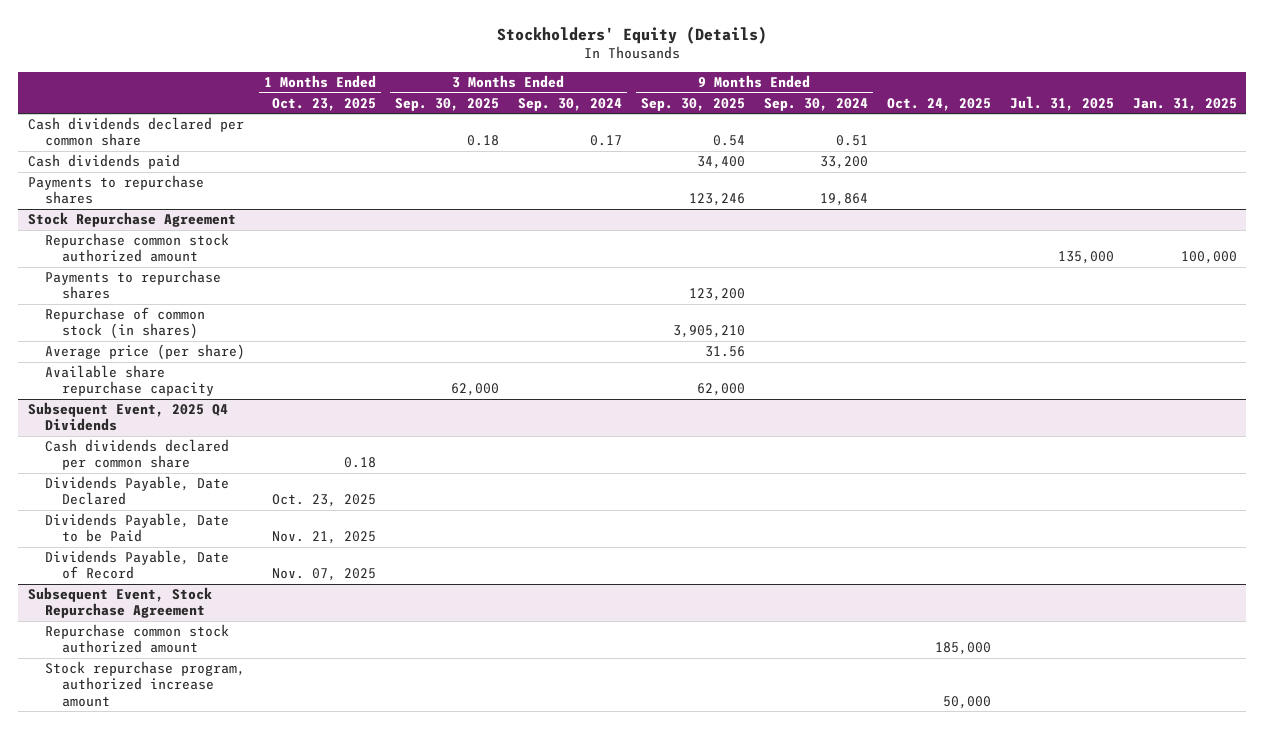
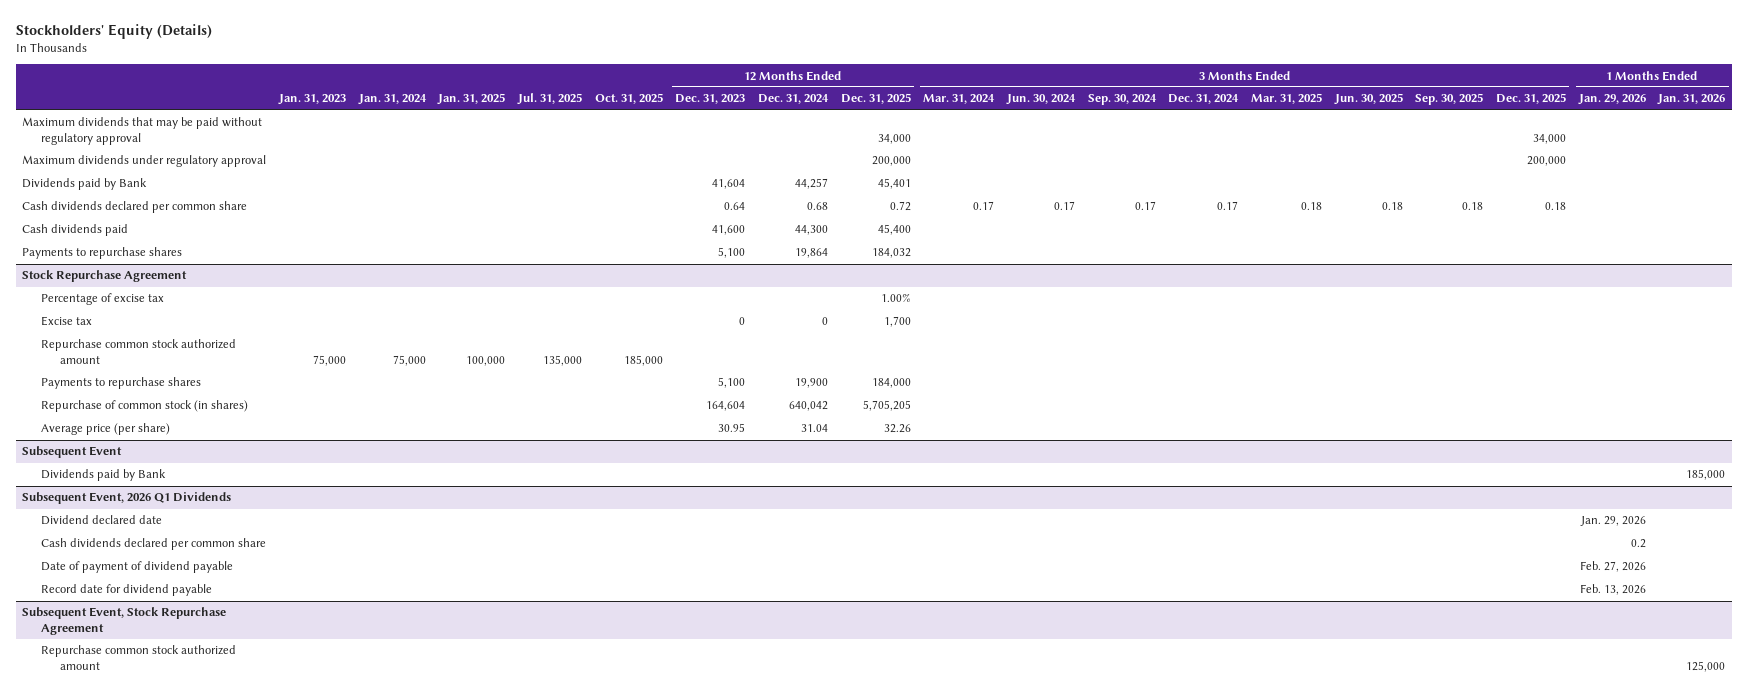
- | 1 Months Ended Oct. 23, 2025 | 3 Months Ended Sep. 30, 2025 | 3 Months Ended Sep. 30, 2024 | 9 Months Ended Sep. 30, 2025 | 9 Months Ended Sep. 30, 2024 | Oct. 24, 2025 | Jul. 31, 2025 | Jan. 31, 2025
+ | Jan. 31, 2023 | Jan. 31, 2024 | Jan. 31, 2025 | Jul. 31, 2025 | Oct. 31, 2025 | 12 Months Ended Dec. 31, 2023 | 12 Months Ended Dec. 31, 2024 | 12 Months Ended Dec. 31, 2025 | 3 Months Ended Mar. 31, 2024 | 3 Months Ended Jun. 30, 2024 | 3 Months Ended Sep. 30, 2024 | 3 Months Ended Dec. 31, 2024 | 3 Months Ended Mar. 31, 2025 | 3 Months Ended Jun. 30, 2025 | 3 Months Ended Sep. 30, 2025 | 3 Months Ended Dec. 31, 2025 | 1 Months Ended Jan. 29, 2026 | 1 Months Ended Jan. 31, 2026
+ Maximum dividends that may be paid without regulatory approval | | | | | | | | 34,000 | | | | | | | | 34,000 | |
+ Maximum dividends under regulatory approval | | | | | | | | 200,000 | | | | | | | | 200,000 | |
+ Dividends paid by Bank | | | | | | 41,604 | 44,257 | 45,401 | | | | | | | | | |
@ Stock Repurchase Agreement
+ Percentage of excise tax | | | | | | | | 1.00% | | | | | | | | | |
+ Excise tax | | | | | | 0 | 0 | 1,700 | | | | | | | | | |
- Available share repurchase capacity | | 62,000 | | 62,000 | | | |
- Subsequent Event, 2025 Q4 Dividends
- Cash dividends declared per common share | 0.18 | | | | | | |
- Dividends Payable, Date Declared | Oct. 23, 2025 | | | | | | |
- Dividends Payable, Date to be Paid | Nov. 21, 2025 | | | | | | |
- Dividends Payable, Date of Record | Nov. 07, 2025 | | | | | | |
+ Subsequent Event
+ Dividends paid by Bank | | | | | | | | | | | | | | | | | | 185,000
+ Subsequent Event, 2026 Q1 Dividends
+ Dividend declared date | | | | | | | | | | | | | | | | | Jan. 29, 2026 |
+ Cash dividends declared per common share | | | | | | | | | | | | | | | | | 0.2 |
+ Date of payment of dividend payable | | | | | | | | | | | | | | | | | Feb. 27, 2026 |
+ Record date for dividend payable | | | | | | | | | | | | | | | | | Feb. 13, 2026 |
@ Subsequent Event, Stock Repurchase Agreement
- Stock repurchase program, authorized increase amount | | | | | | 50,000 | |

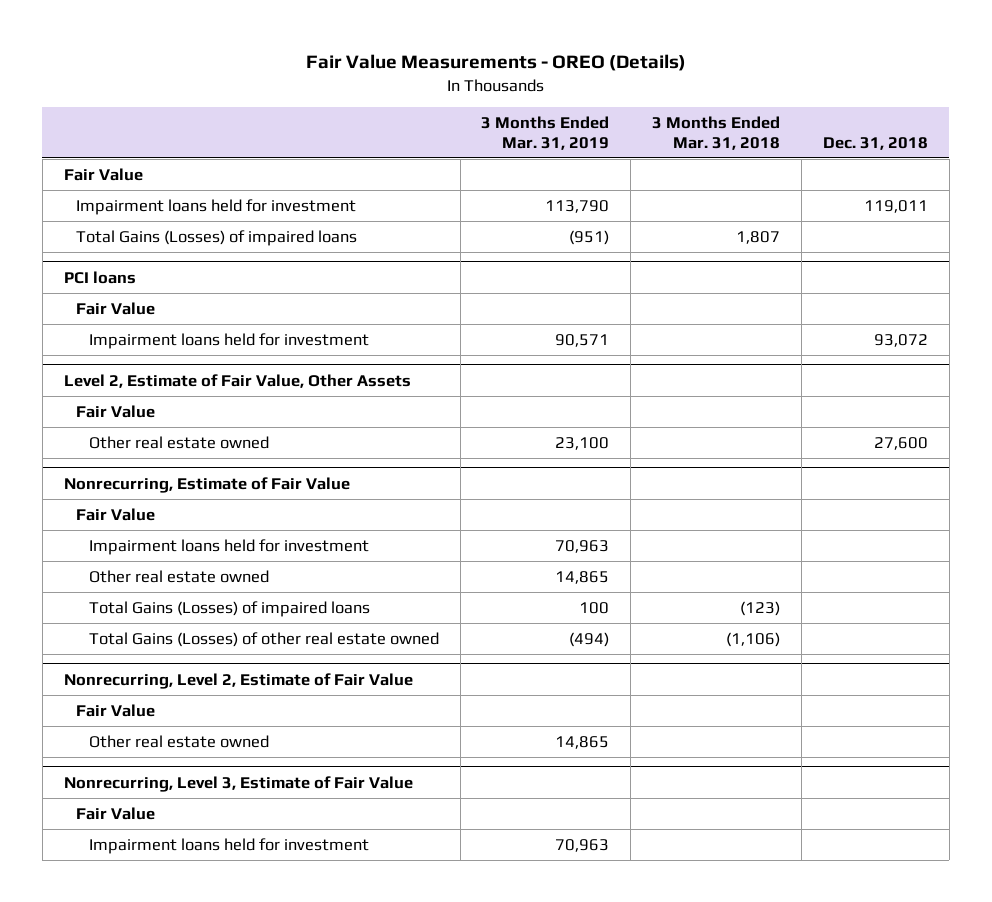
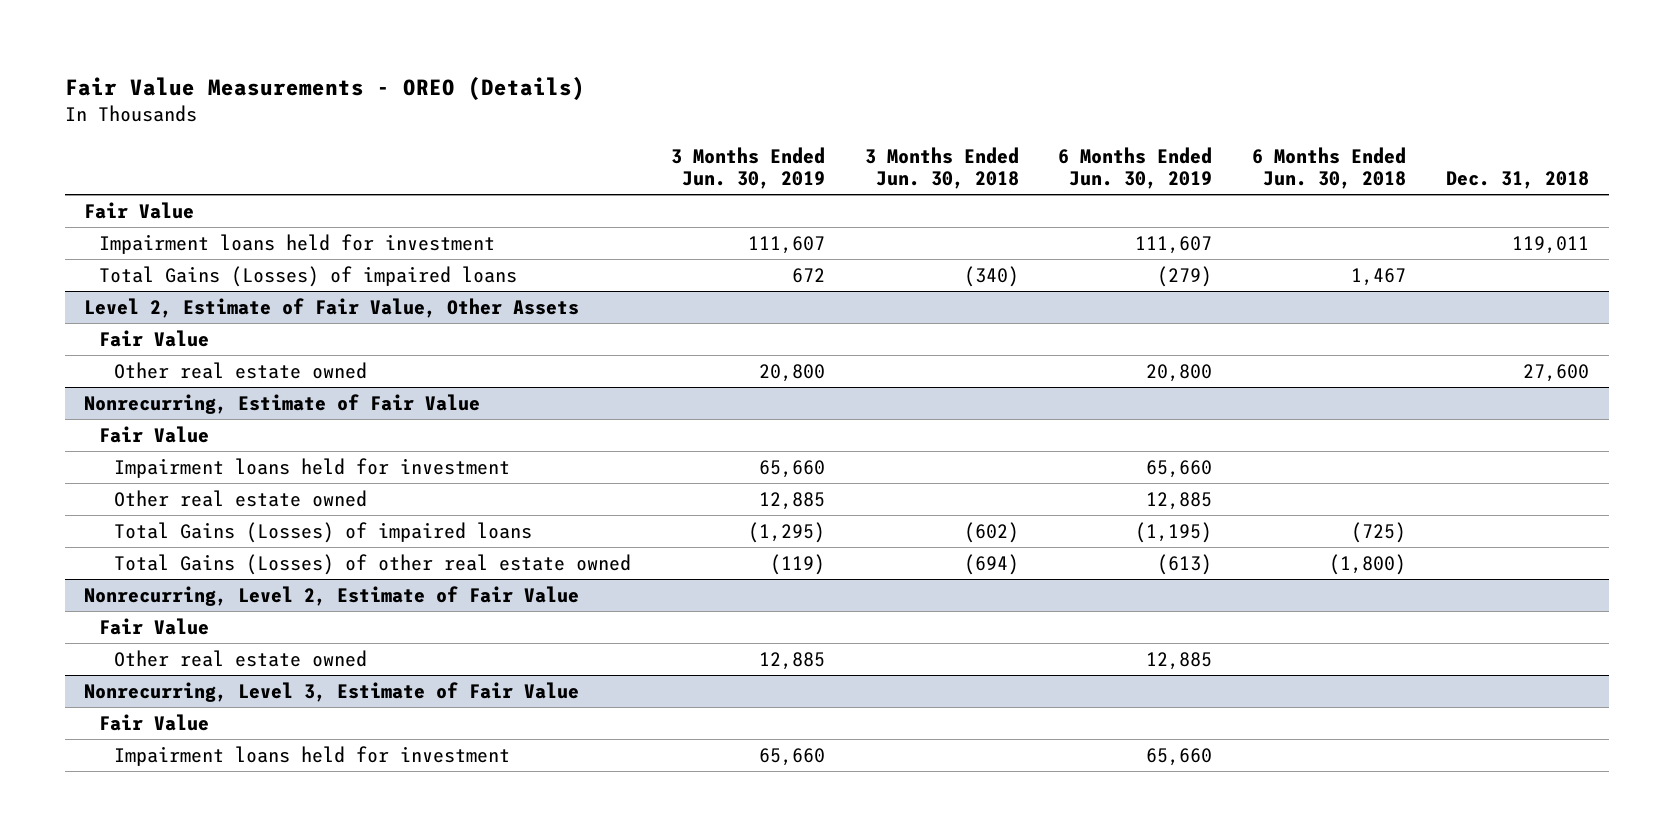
- | 3 Months Ended Mar. 31, 2019 | 3 Months Ended Mar. 31, 2018 | Dec. 31, 2018
+ | 3 Months Ended Jun. 30, 2019 | 3 Months Ended Jun. 30, 2018 | 6 Months Ended Jun. 30, 2019 | 6 Months Ended Jun. 30, 2018 | Dec. 31, 2018
- PCI loans
- Fair Value
- Impairment loans held for investment | 90,571 | | 93,072

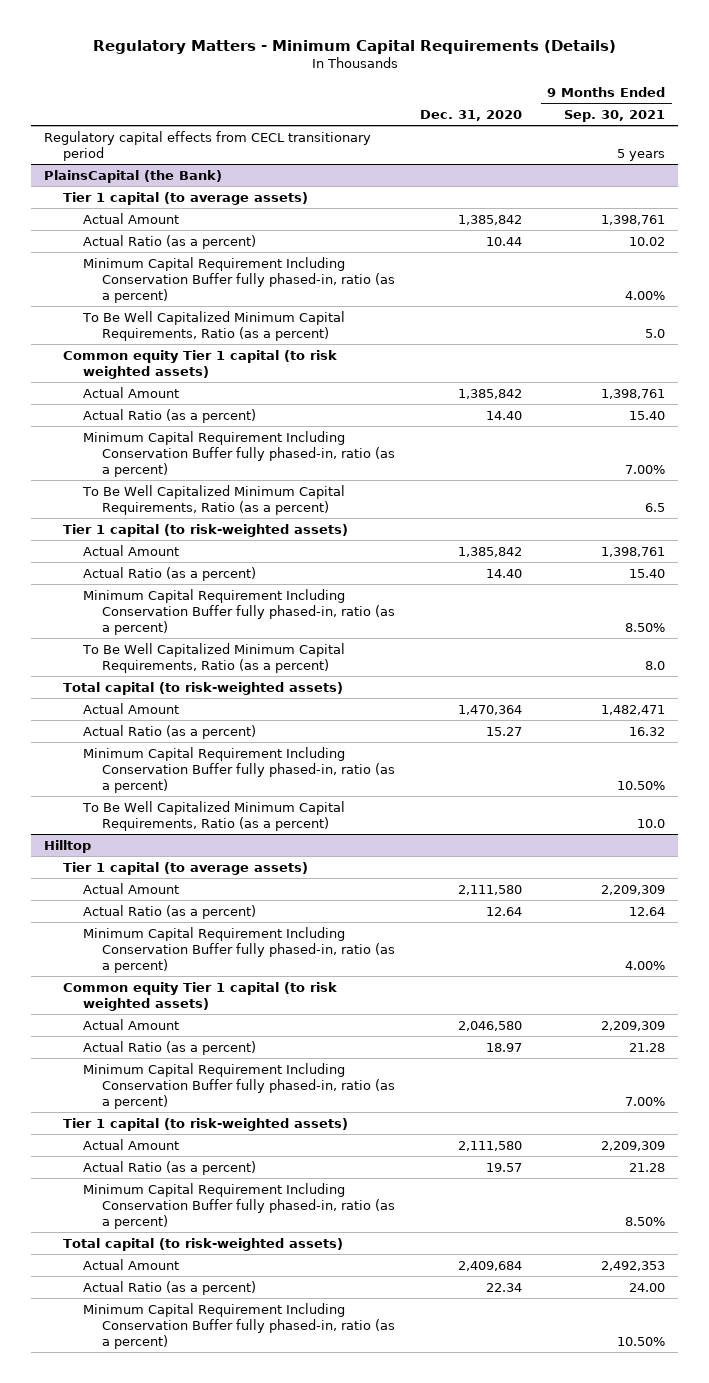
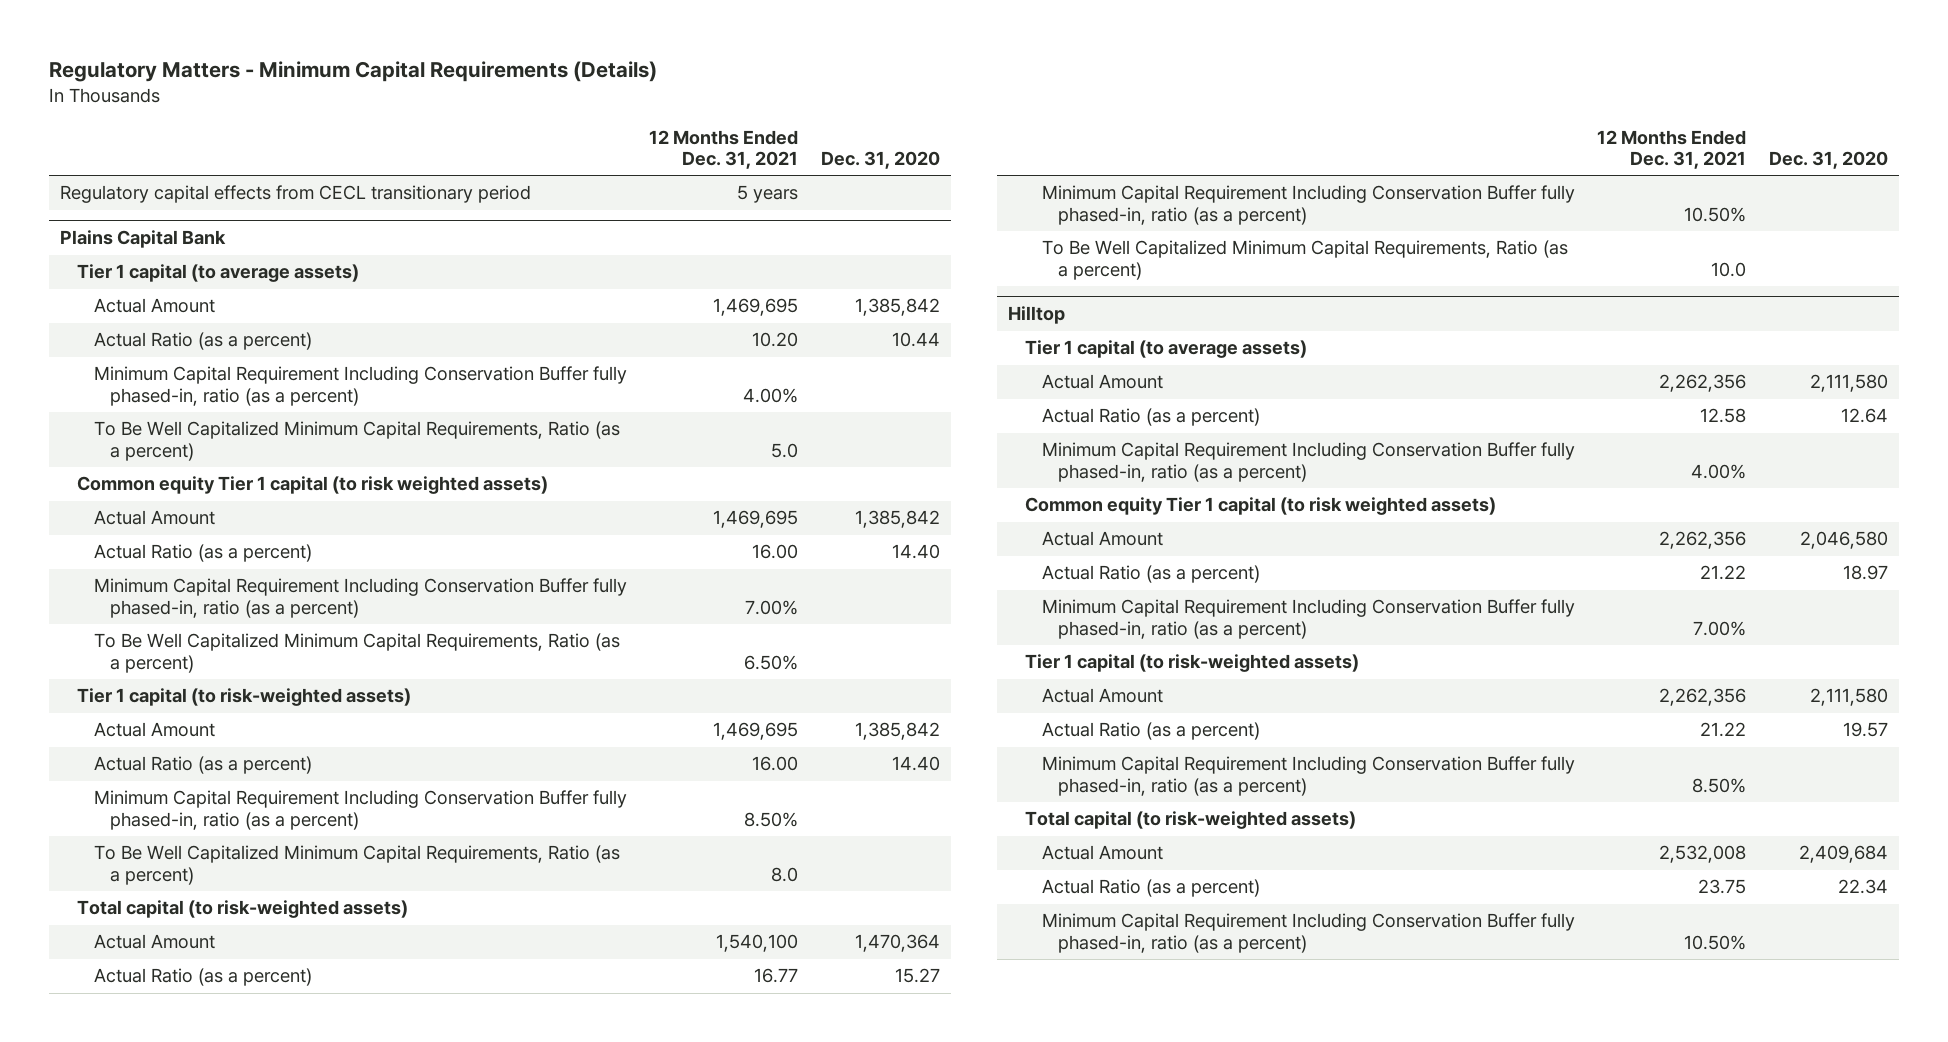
- | Dec. 31, 2020 | 9 Months Ended Sep. 30, 2021
+ | 12 Months Ended Dec. 31, 2021 | Dec. 31, 2020
- PlainsCapital (the Bank)
+ Plains Capital Bank

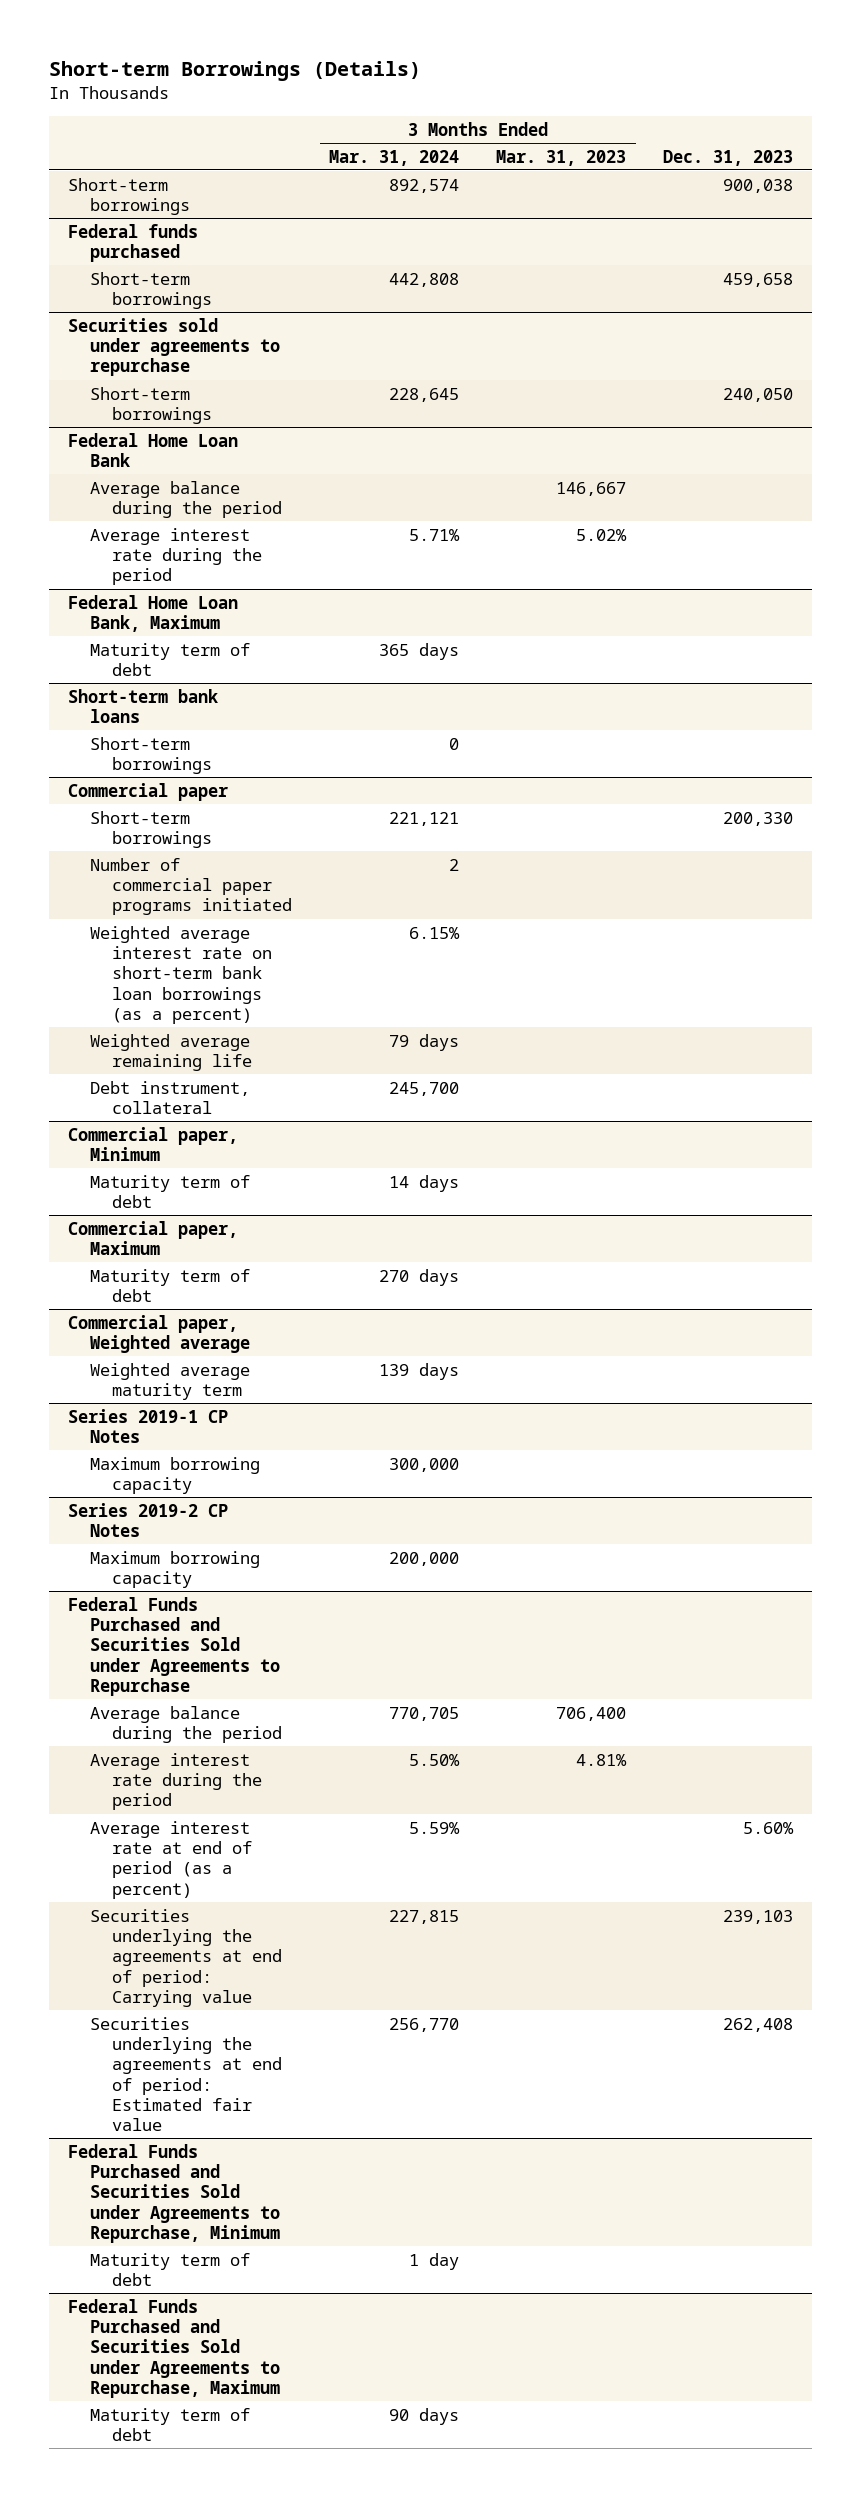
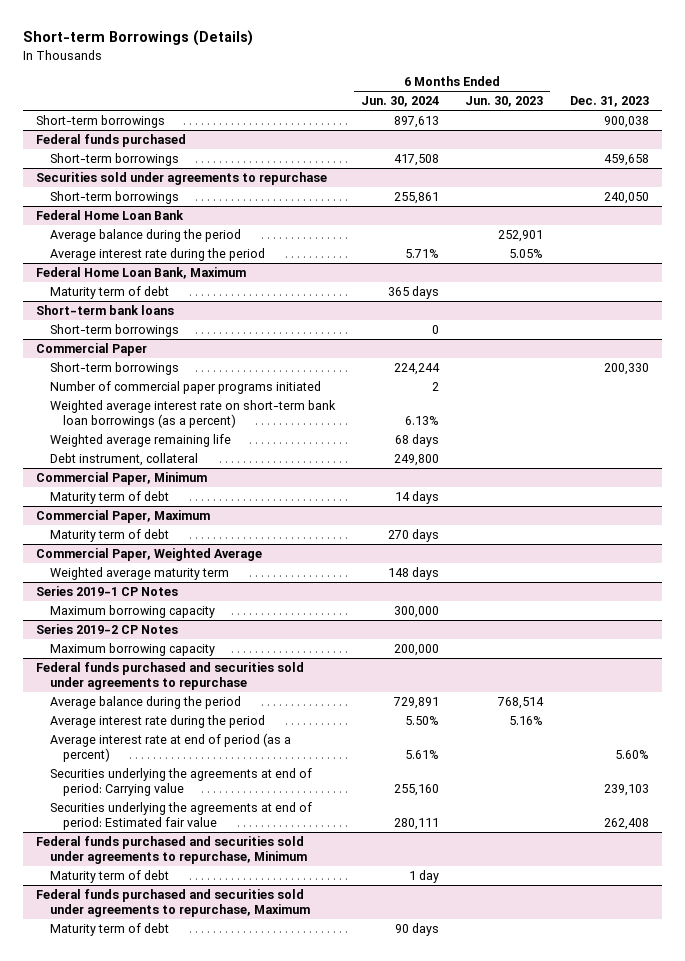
- | 3 Months Ended Mar. 31, 2024 | 3 Months Ended Mar. 31, 2023 | Dec. 31, 2023
+ | 6 Months Ended Jun. 30, 2024 | 6 Months Ended Jun. 30, 2023 | Dec. 31, 2023
- Commercial paper
+ Commercial Paper
- Commercial paper, Minimum
+ Commercial Paper, Minimum
- Commercial paper, Maximum
+ Commercial Paper, Maximum
- Commercial paper, Weighted average
+ Commercial Paper, Weighted Average
- Federal Funds Purchased and Securities Sold under Agreements to Repurchase
+ Federal funds purchased and securities sold under agreements to repurchase
- Federal Funds Purchased and Securities Sold under Agreements to Repurchase, Minimum
+ Federal funds purchased and securities sold under agreements to repurchase, Minimum
- Federal Funds Purchased and Securities Sold under Agreements to Repurchase, Maximum
+ Federal funds purchased and securities sold under agreements to repurchase, Maximum

